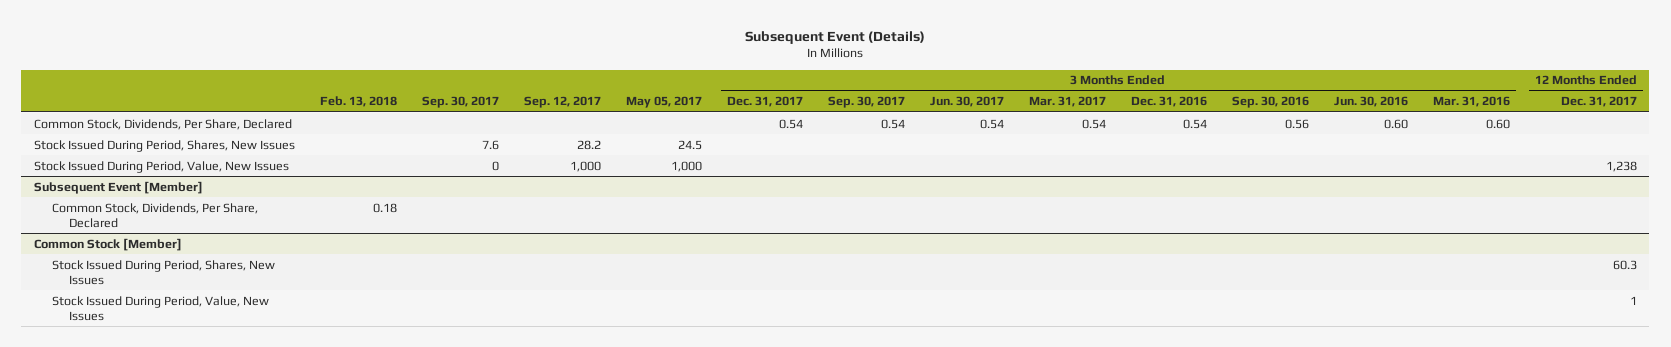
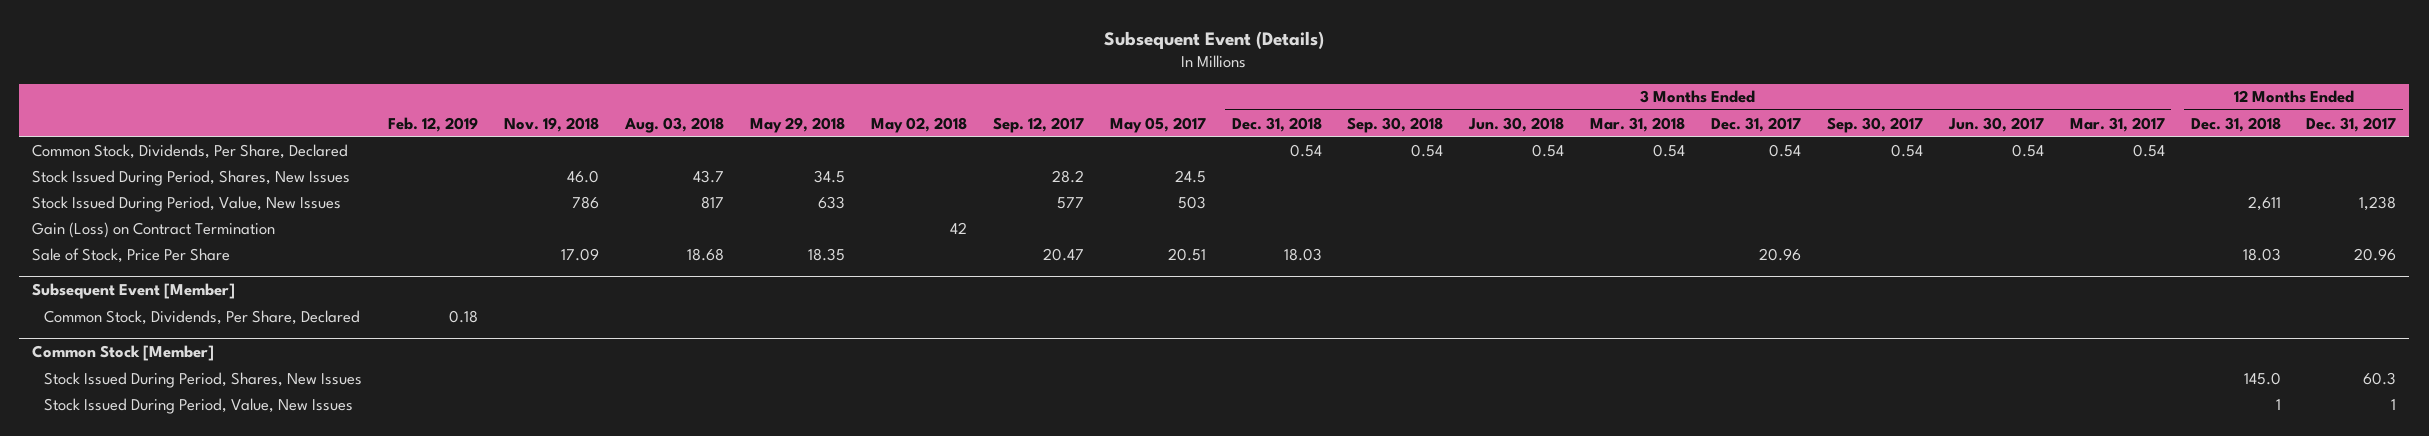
- | Feb. 13, 2018 | Sep. 30, 2017 | Sep. 12, 2017 | May 05, 2017 | 3 Months Ended Dec. 31, 2017 | 3 Months Ended Sep. 30, 2017 | 3 Months Ended Jun. 30, 2017 | 3 Months Ended Mar. 31, 2017 | 3 Months Ended Dec. 31, 2016 | 3 Months Ended Sep. 30, 2016 | 3 Months Ended Jun. 30, 2016 | 3 Months Ended Mar. 31, 2016 | 12 Months Ended Dec. 31, 2017
+ | Feb. 12, 2019 | Nov. 19, 2018 | Aug. 03, 2018 | May 29, 2018 | May 02, 2018 | Sep. 12, 2017 | May 05, 2017 | 3 Months Ended Dec. 31, 2018 | 3 Months Ended Sep. 30, 2018 | 3 Months Ended Jun. 30, 2018 | 3 Months Ended Mar. 31, 2018 | 3 Months Ended Dec. 31, 2017 | 3 Months Ended Sep. 30, 2017 | 3 Months Ended Jun. 30, 2017 | 3 Months Ended Mar. 31, 2017 | 12 Months Ended Dec. 31, 2018 | 12 Months Ended Dec. 31, 2017
- Stock Issued During Period, Value, New Issues | | 0 | 1,000 | 1,000 | | | | | | | | | 1,238
+ Stock Issued During Period, Value, New Issues | | 786 | 817 | 633 | | 577 | 503 | | | | | | | | | 2,611 | 1,238
+ Gain (Loss) on Contract Termination | | | | | 42 | | | | | | | | | | | |
+ Sale of Stock, Price Per Share | | 17.09 | 18.68 | 18.35 | | 20.47 | 20.51 | 18.03 | | | | 20.96 | | | | 18.03 | 20.96

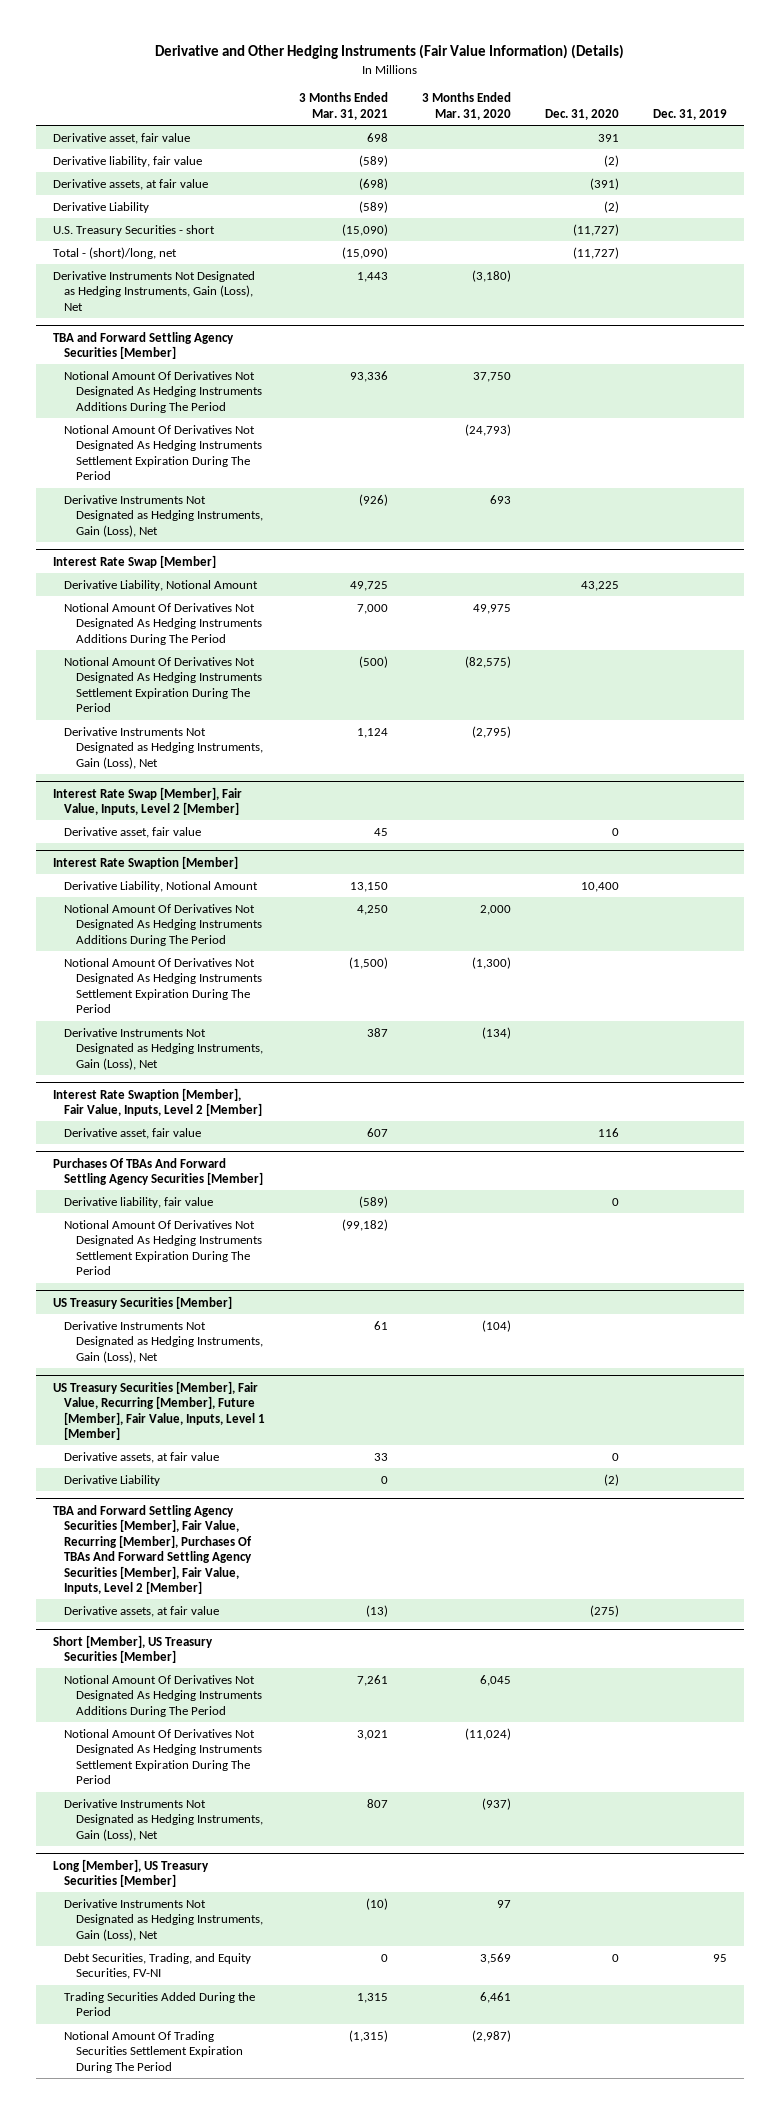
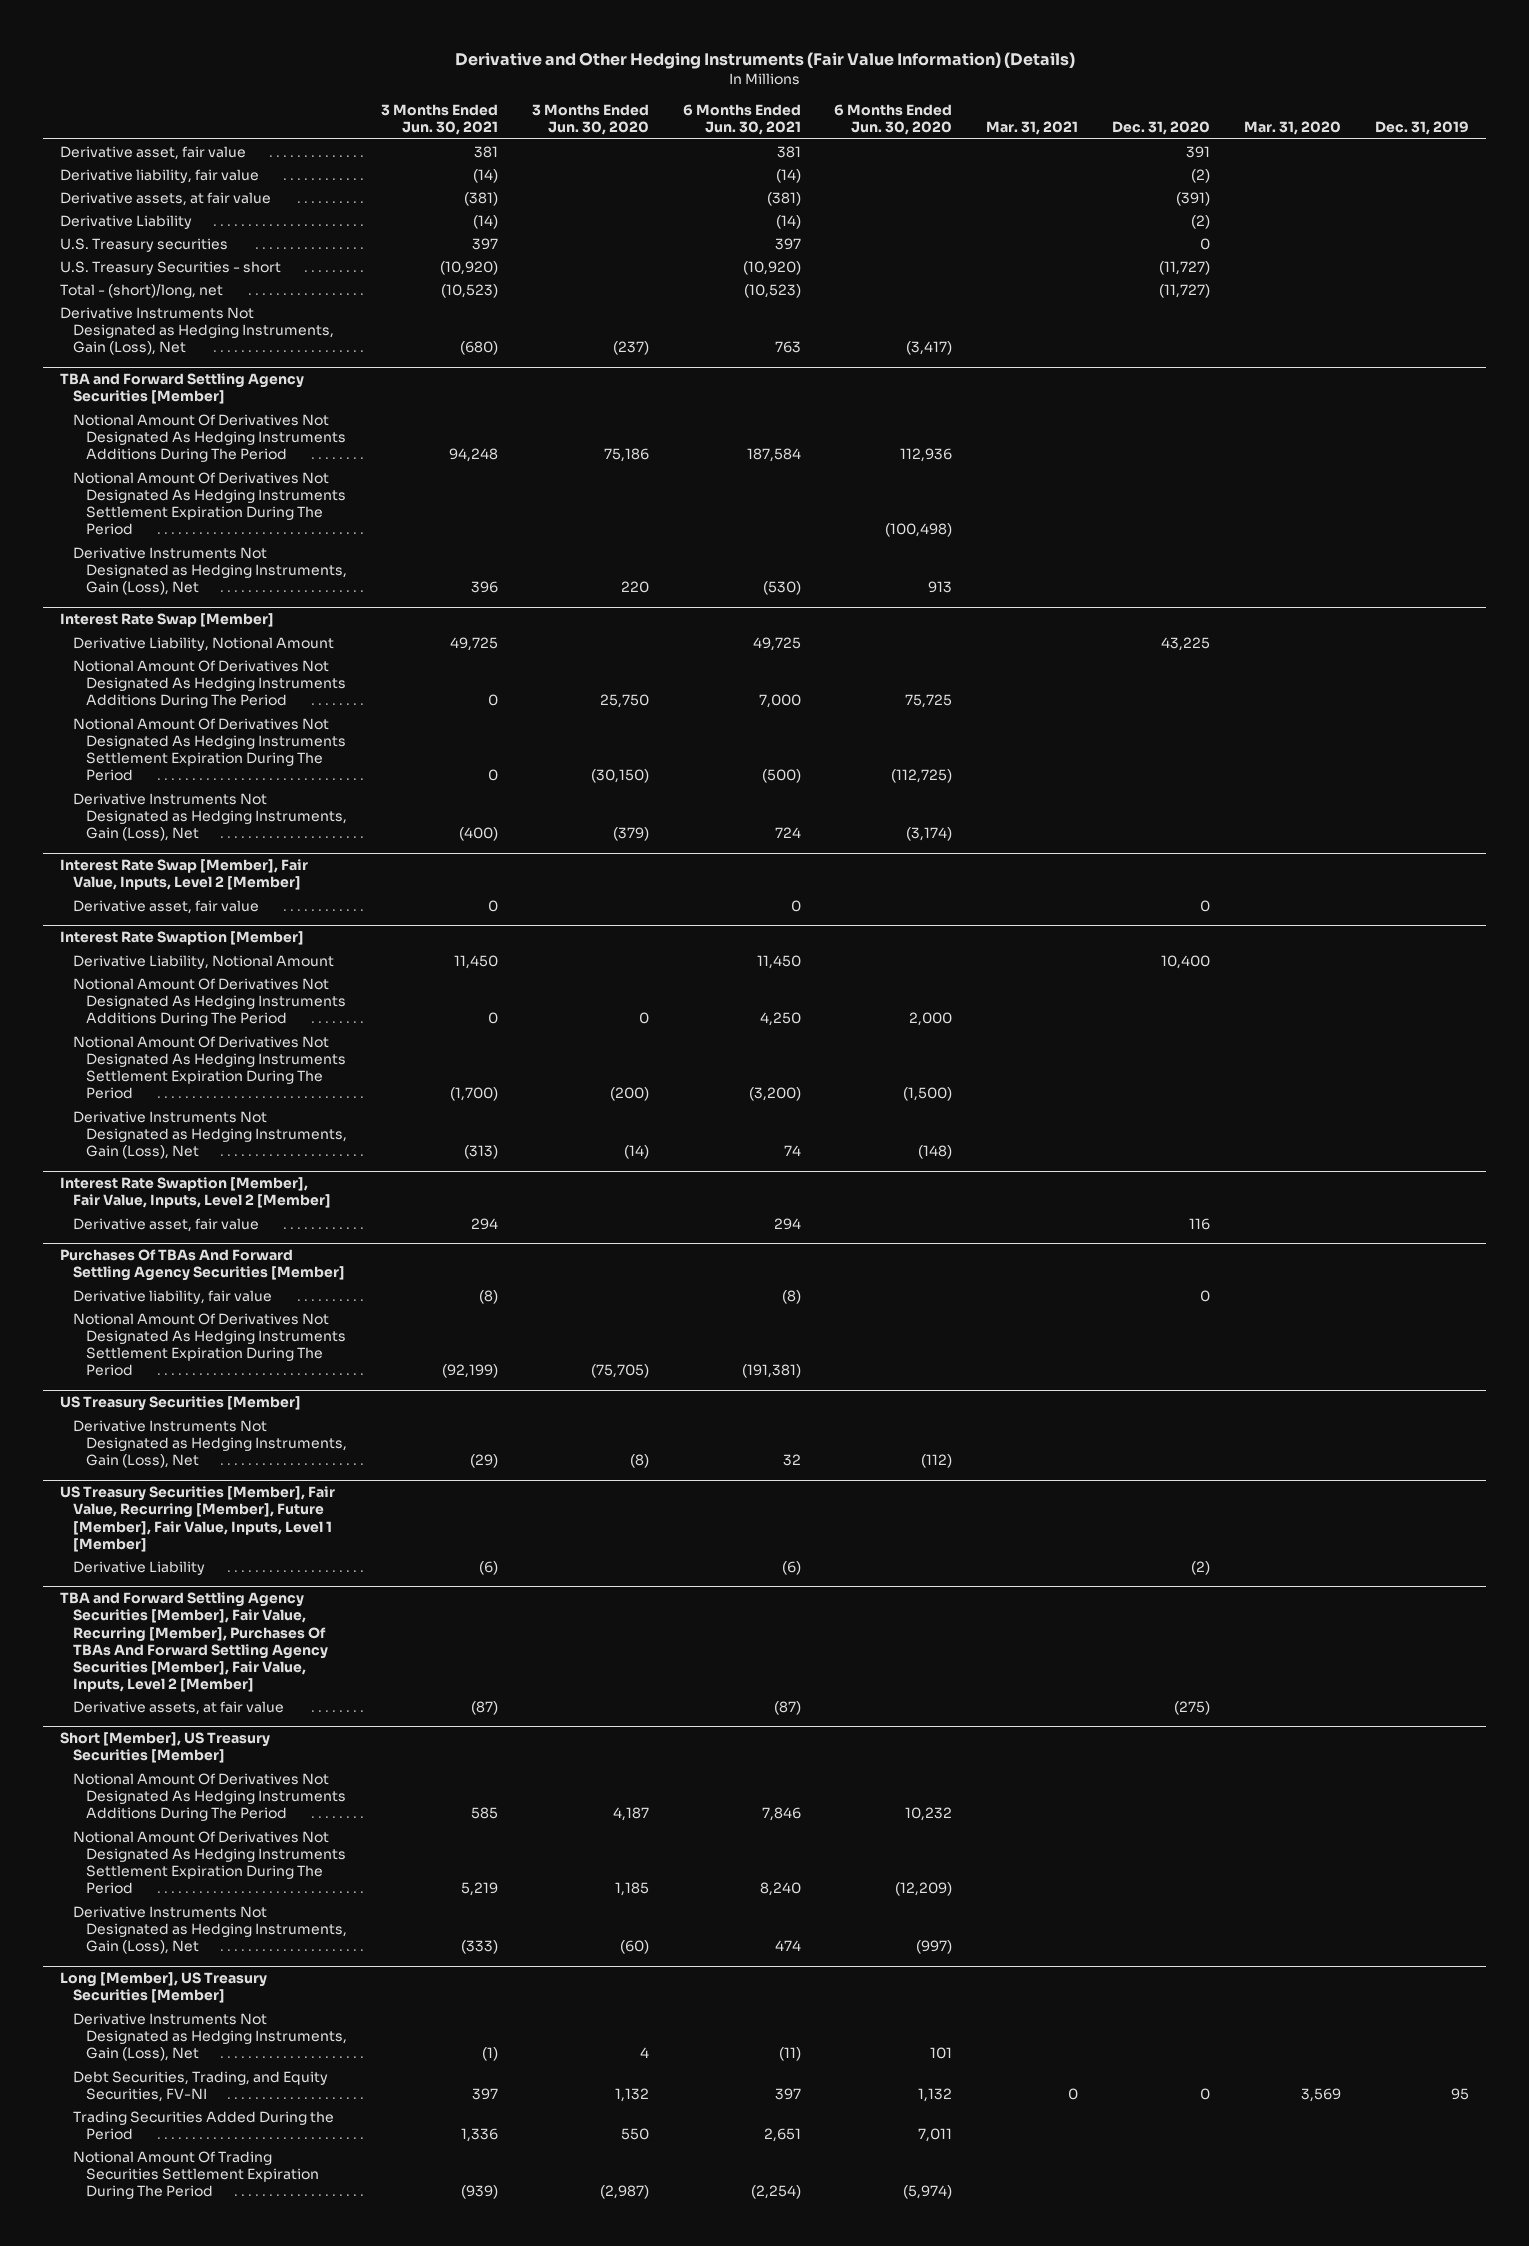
- | 3 Months Ended Mar. 31, 2021 | 3 Months Ended Mar. 31, 2020 | Dec. 31, 2020 | Dec. 31, 2019
+ | 3 Months Ended Jun. 30, 2021 | 3 Months Ended Jun. 30, 2020 | 6 Months Ended Jun. 30, 2021 | 6 Months Ended Jun. 30, 2020 | Mar. 31, 2021 | Dec. 31, 2020 | Mar. 31, 2020 | Dec. 31, 2019
+ U.S. Treasury securities | 397 | | 397 | | | 0 | |
@ US Treasury Securities [Member], Fair Value, Recurring [Member], Future [Member], Fair Value, Inputs, Level 1 [Member]
- Derivative assets, at fair value | 33 | | 0 |

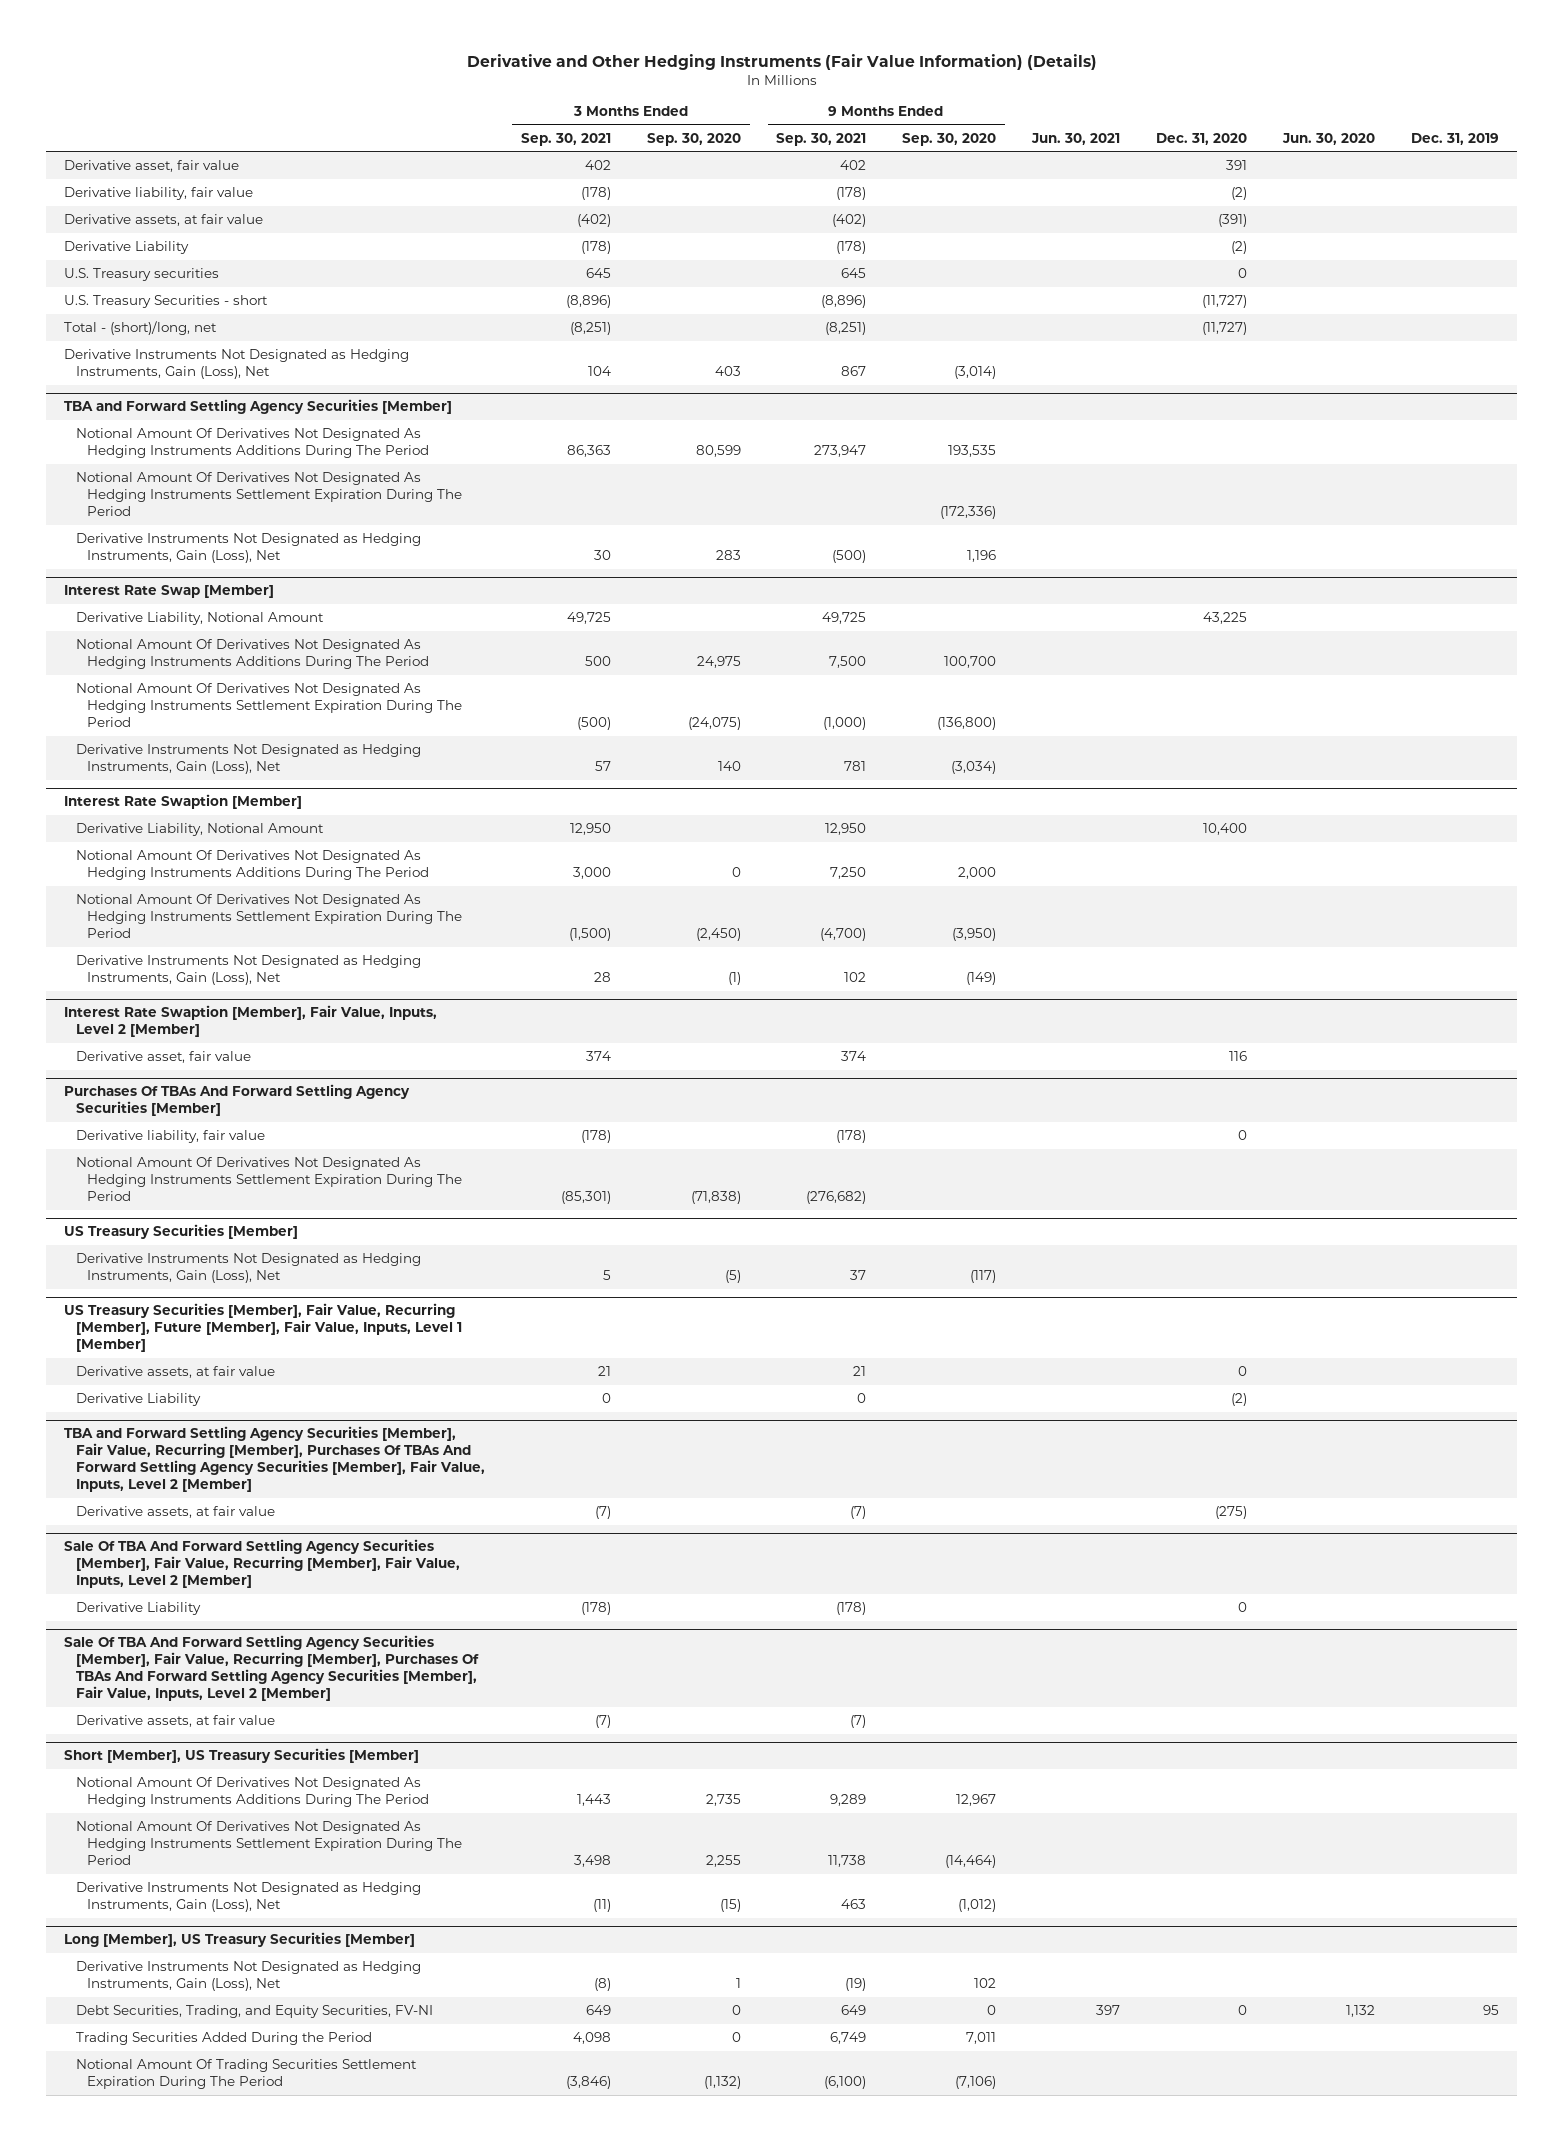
- | 3 Months Ended Jun. 30, 2021 | 3 Months Ended Jun. 30, 2020 | 6 Months Ended Jun. 30, 2021 | 6 Months Ended Jun. 30, 2020 | Mar. 31, 2021 | Dec. 31, 2020 | Mar. 31, 2020 | Dec. 31, 2019
+ | 3 Months Ended Sep. 30, 2021 | 3 Months Ended Sep. 30, 2020 | 9 Months Ended Sep. 30, 2021 | 9 Months Ended Sep. 30, 2020 | Jun. 30, 2021 | Dec. 31, 2020 | Jun. 30, 2020 | Dec. 31, 2019
- Interest Rate Swap [Member], Fair Value, Inputs, Level 2 [Member]
- Derivative asset, fair value | 0 | | 0 | | | 0 | |
@ US Treasury Securities [Member], Fair Value, Recurring [Member], Future [Member], Fair Value, Inputs, Level 1 [Member]
+ Derivative assets, at fair value | 21 | | 21 | | | 0 | |
+ Sale Of TBA And Forward Settling Agency Securities [Member], Fair Value, Recurring [Member], Fair Value, Inputs, Level 2 [Member]
+ Derivative Liability | (178) | | (178) | | | 0 | |
+ Sale Of TBA And Forward Settling Agency Securities [Member], Fair Value, Recurring [Member], Purchases Of TBAs And Forward Settling Agency Securities [Member], Fair Value, Inputs, Level 2 [Member]
+ Derivative assets, at fair value | (7) | | (7) | | | | |

